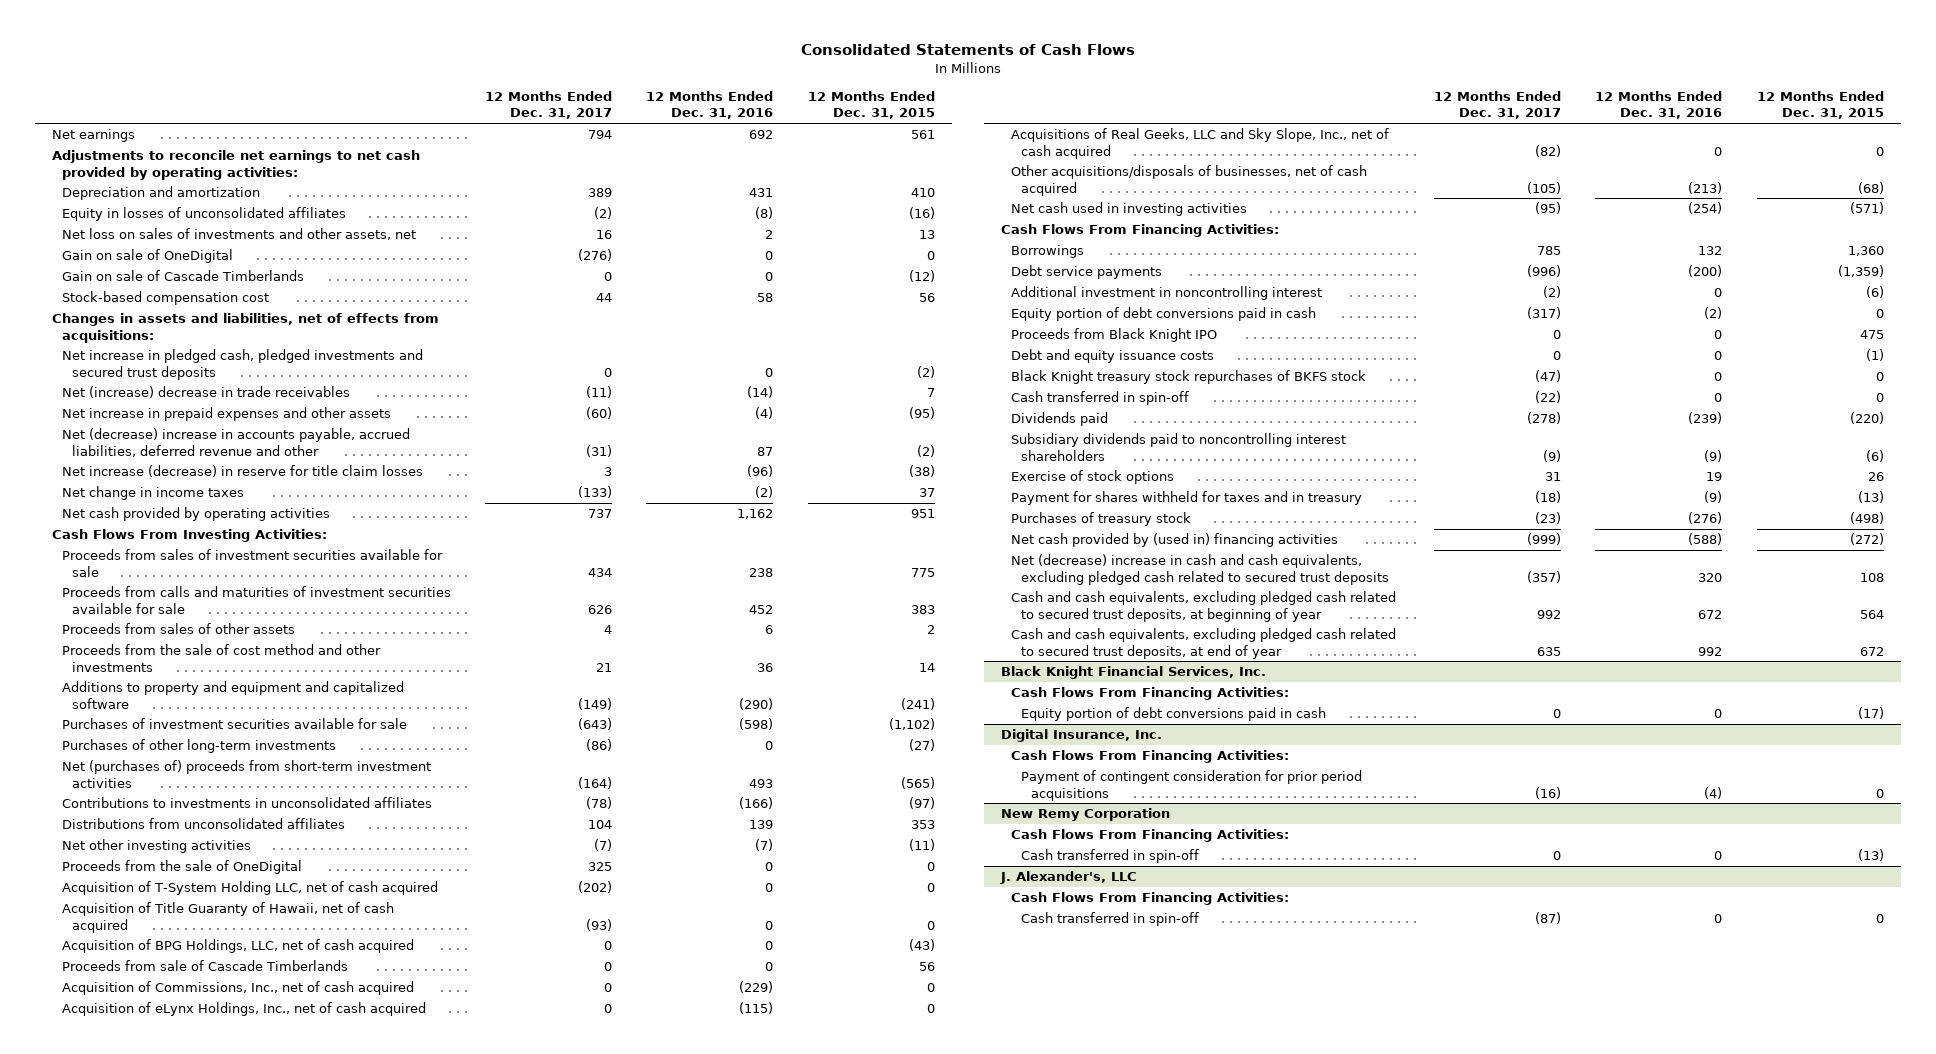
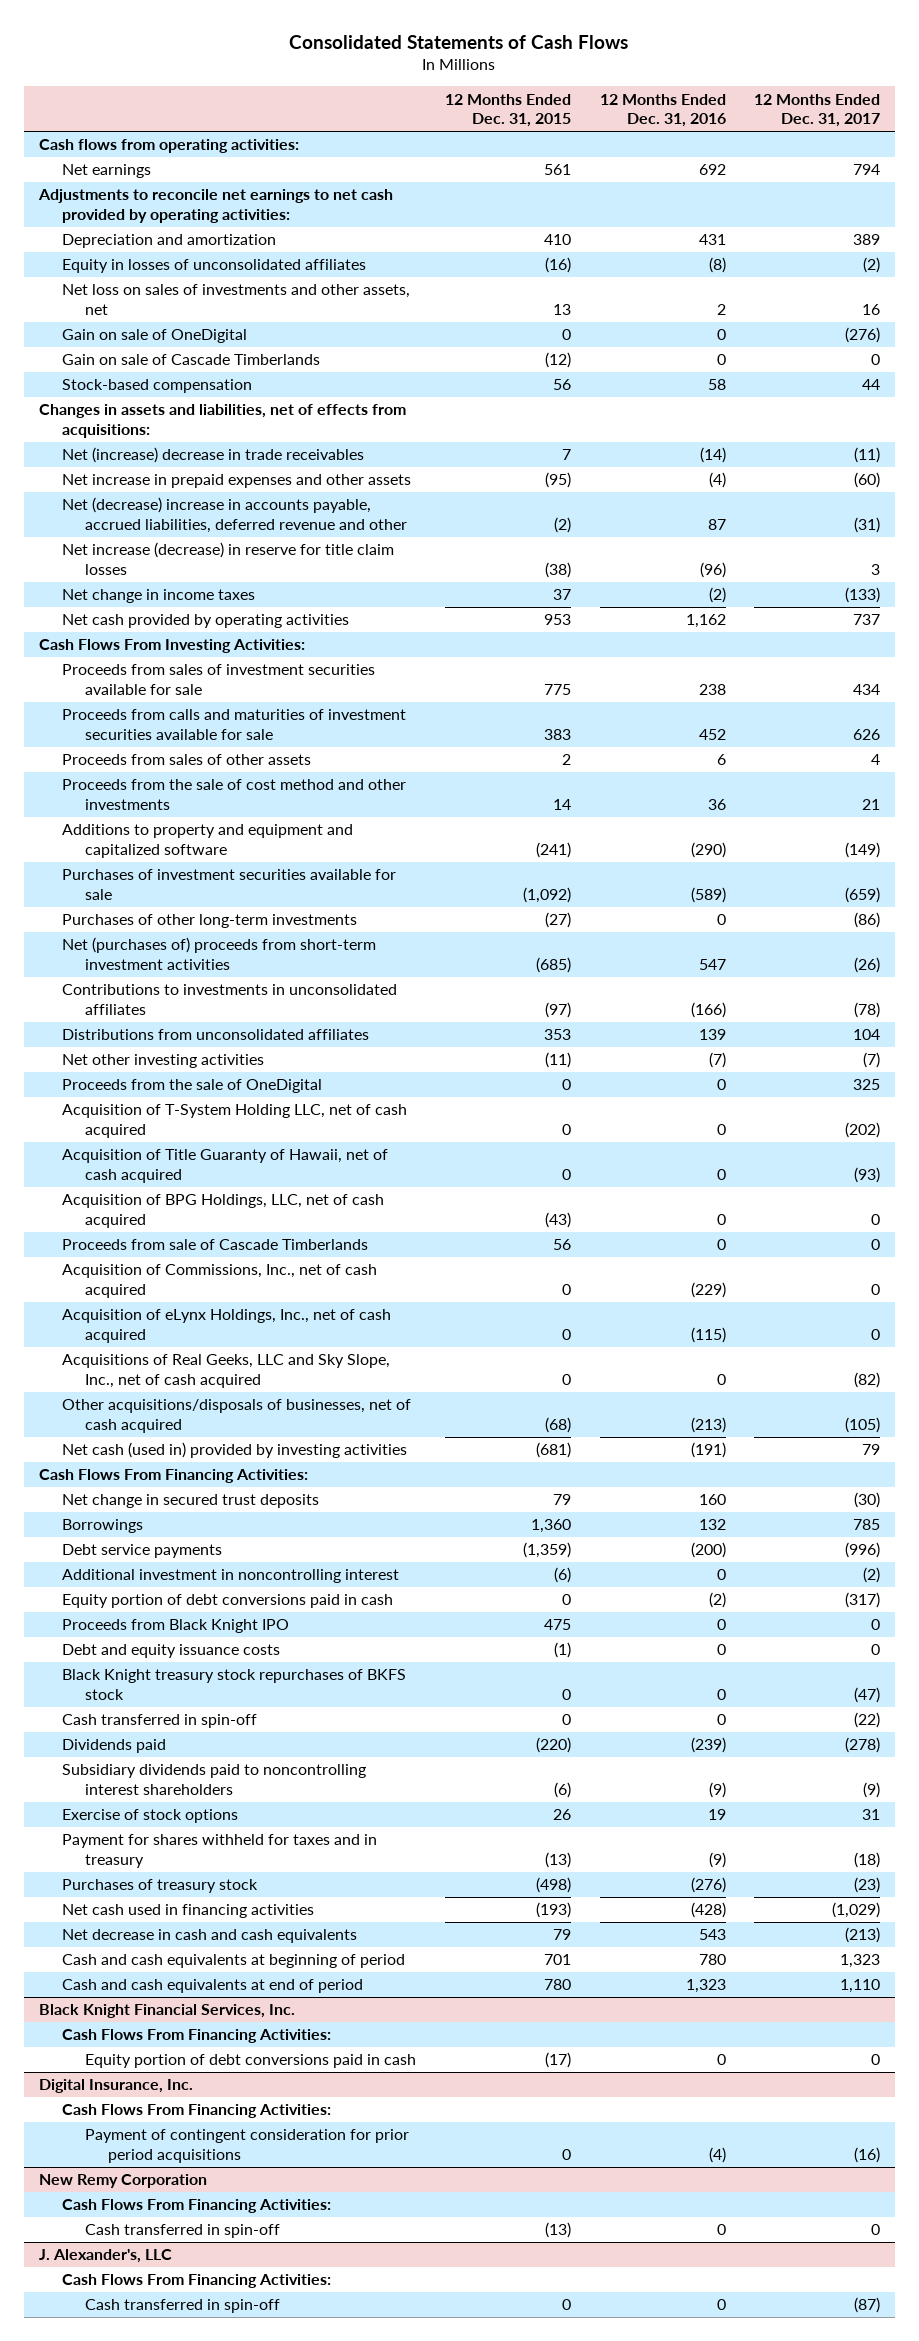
- | 12 Months Ended Dec. 31, 2017 | 12 Months Ended Dec. 31, 2016 | 12 Months Ended Dec. 31, 2015
+ | 12 Months Ended Dec. 31, 2015 | 12 Months Ended Dec. 31, 2016 | 12 Months Ended Dec. 31, 2017
+ Cash flows from operating activities:
- Stock-based compensation cost | 44 | 58 | 56
+ Stock-based compensation | 56 | 58 | 44
- Net increase in pledged cash, pledged investments and secured trust deposits | 0 | 0 | (2)
- Net cash provided by operating activities | 737 | 1,162 | 951
+ Net cash provided by operating activities | 953 | 1,162 | 737
- Purchases of investment securities available for sale | (643) | (598) | (1,102)
+ Purchases of investment securities available for sale | (1,092) | (589) | (659)
- Net (purchases of) proceeds from short-term investment activities | (164) | 493 | (565)
+ Net (purchases of) proceeds from short-term investment activities | (685) | 547 | (26)
- Net cash used in investing activities | (95) | (254) | (571)
+ Net cash (used in) provided by investing activities | (681) | (191) | 79
+ Net change in secured trust deposits | 79 | 160 | (30)
- Net cash provided by (used in) financing activities | (999) | (588) | (272)
- Net (decrease) increase in cash and cash equivalents, excluding pledged cash related to secured trust deposits | (357) | 320 | 108
- Cash and cash equivalents, excluding pledged cash related to secured trust deposits, at beginning of year | 992 | 672 | 564
- Cash and cash equivalents, excluding pledged cash related to secured trust deposits, at end of year | 635 | 992 | 672
+ Net cash used in financing activities | (193) | (428) | (1,029)
+ Net decrease in cash and cash equivalents | 79 | 543 | (213)
+ Cash and cash equivalents at beginning of period | 701 | 780 | 1,323
+ Cash and cash equivalents at end of period | 780 | 1,323 | 1,110

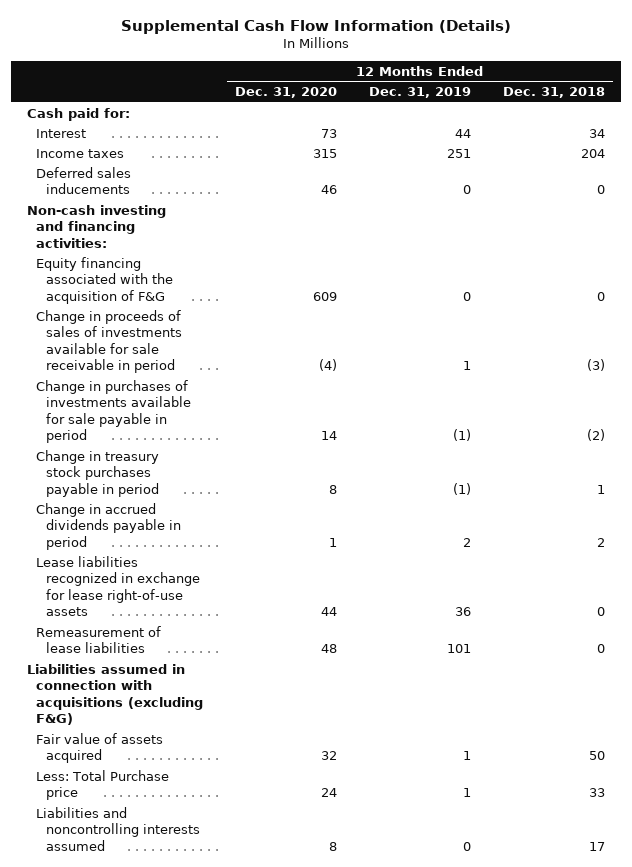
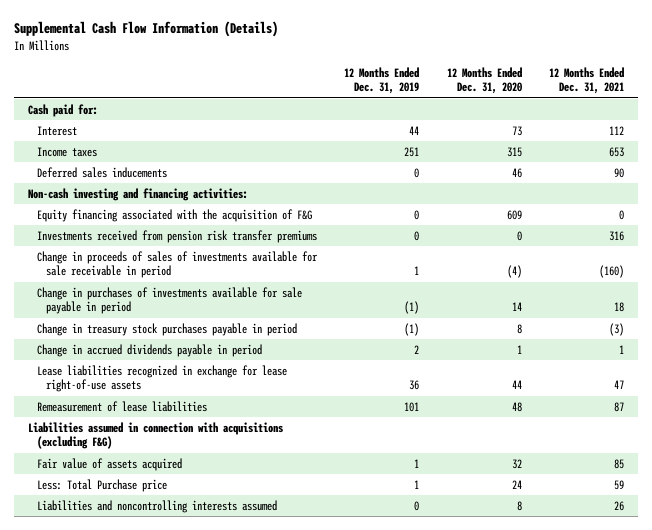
- | 12 Months Ended Dec. 31, 2020 | 12 Months Ended Dec. 31, 2019 | 12 Months Ended Dec. 31, 2018
+ | 12 Months Ended Dec. 31, 2019 | 12 Months Ended Dec. 31, 2020 | 12 Months Ended Dec. 31, 2021
+ Investments received from pension risk transfer premiums | 0 | 0 | 316

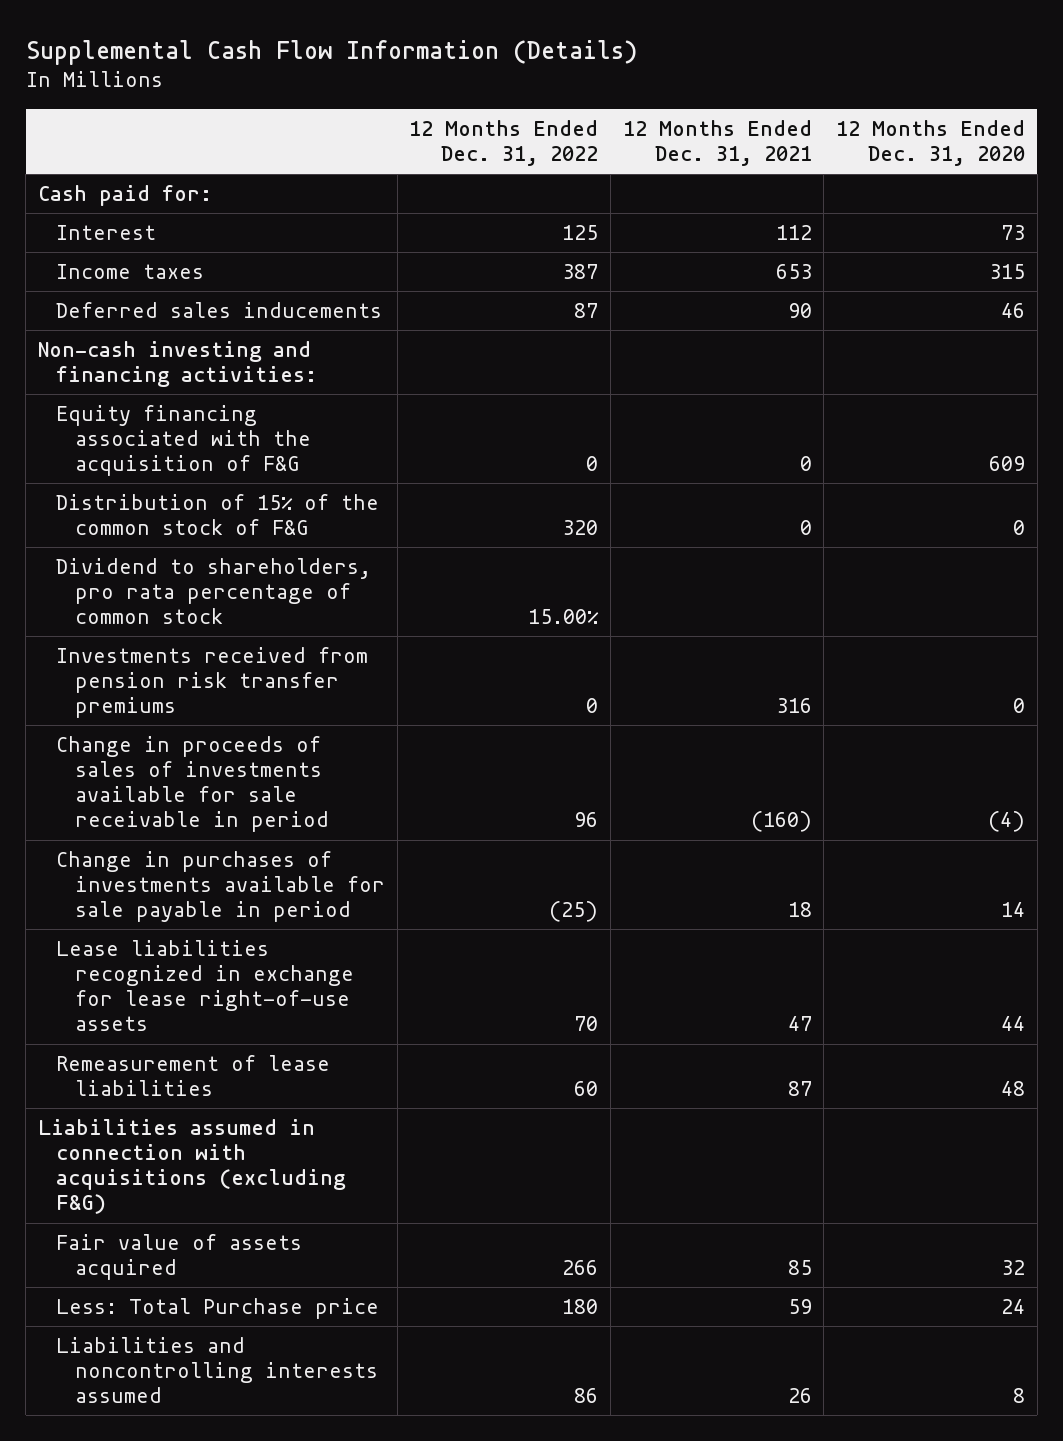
- | 12 Months Ended Dec. 31, 2019 | 12 Months Ended Dec. 31, 2020 | 12 Months Ended Dec. 31, 2021
+ | 12 Months Ended Dec. 31, 2022 | 12 Months Ended Dec. 31, 2021 | 12 Months Ended Dec. 31, 2020
+ Distribution of 15% of the common stock of F&G | 320 | 0 | 0
+ Dividend to shareholders, pro rata percentage of common stock | 15.00% | |
- Change in treasury stock purchases payable in period | (1) | 8 | (3)
- Change in accrued dividends payable in period | 2 | 1 | 1

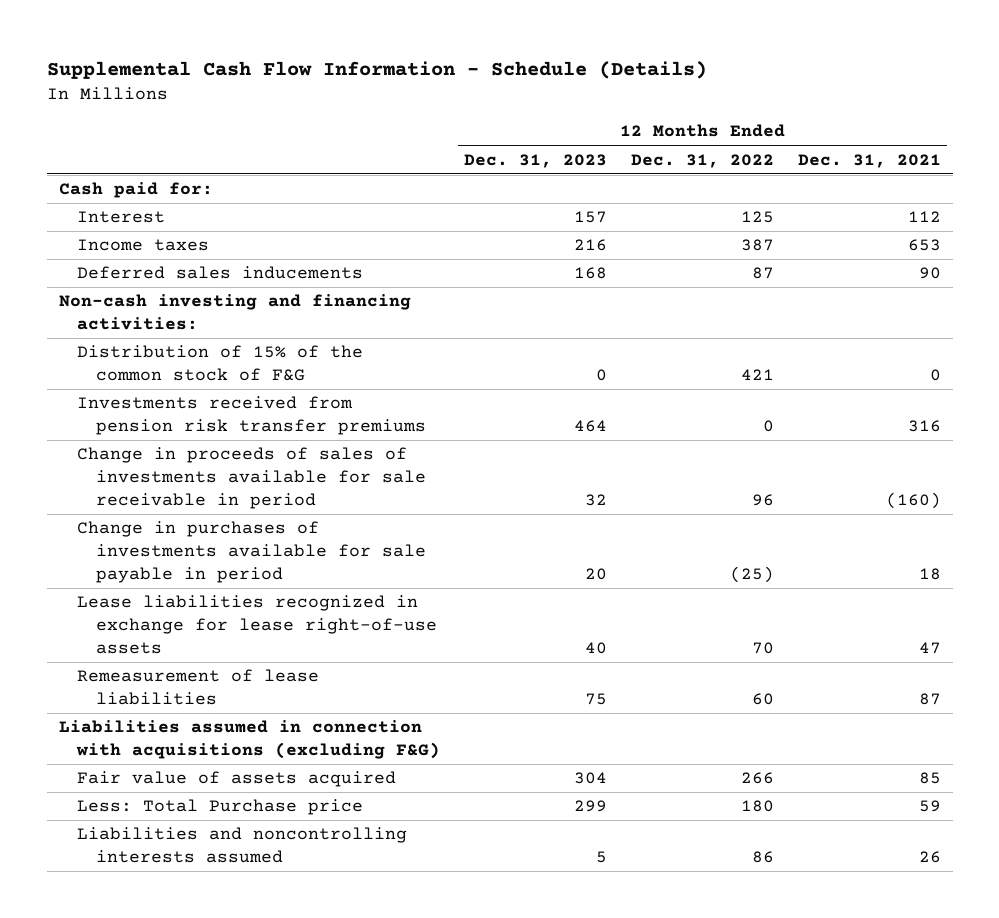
- Supplemental Cash Flow Information (Details)
+ Supplemental Cash Flow Information - Schedule (Details)
- | 12 Months Ended Dec. 31, 2022 | 12 Months Ended Dec. 31, 2021 | 12 Months Ended Dec. 31, 2020
+ | 12 Months Ended Dec. 31, 2023 | 12 Months Ended Dec. 31, 2022 | 12 Months Ended Dec. 31, 2021
- Equity financing associated with the acquisition of F&G | 0 | 0 | 609
- Distribution of 15% of the common stock of F&G | 320 | 0 | 0
- Dividend to shareholders, pro rata percentage of common stock | 15.00% | |
+ Distribution of 15% of the common stock of F&G | 0 | 421 | 0

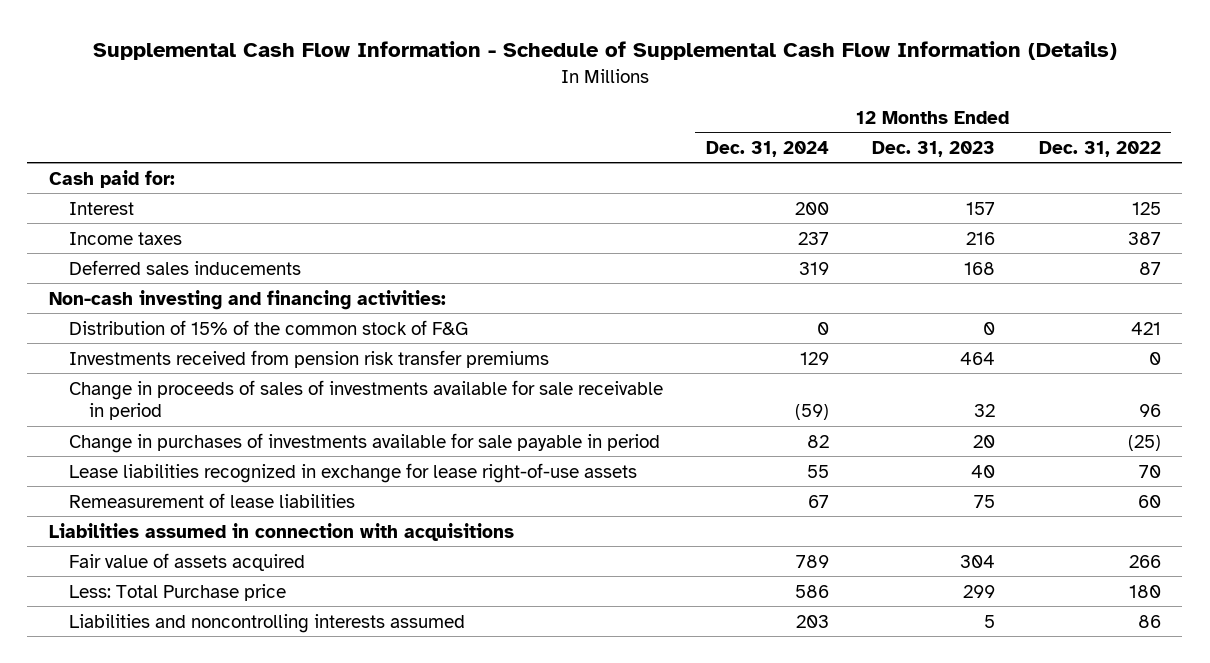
- Supplemental Cash Flow Information - Schedule (Details)
+ Supplemental Cash Flow Information - Schedule of Supplemental Cash Flow Information (Details)
- | 12 Months Ended Dec. 31, 2023 | 12 Months Ended Dec. 31, 2022 | 12 Months Ended Dec. 31, 2021
+ | 12 Months Ended Dec. 31, 2024 | 12 Months Ended Dec. 31, 2023 | 12 Months Ended Dec. 31, 2022
- Liabilities assumed in connection with acquisitions (excluding F&G)
+ Liabilities assumed in connection with acquisitions

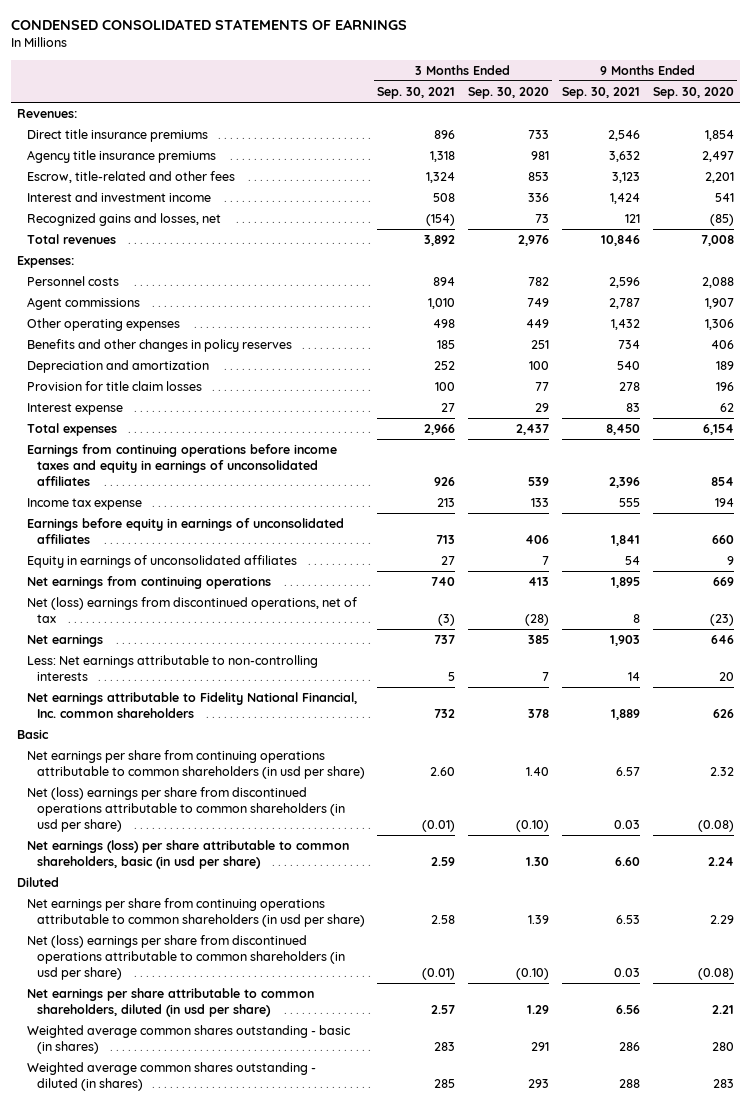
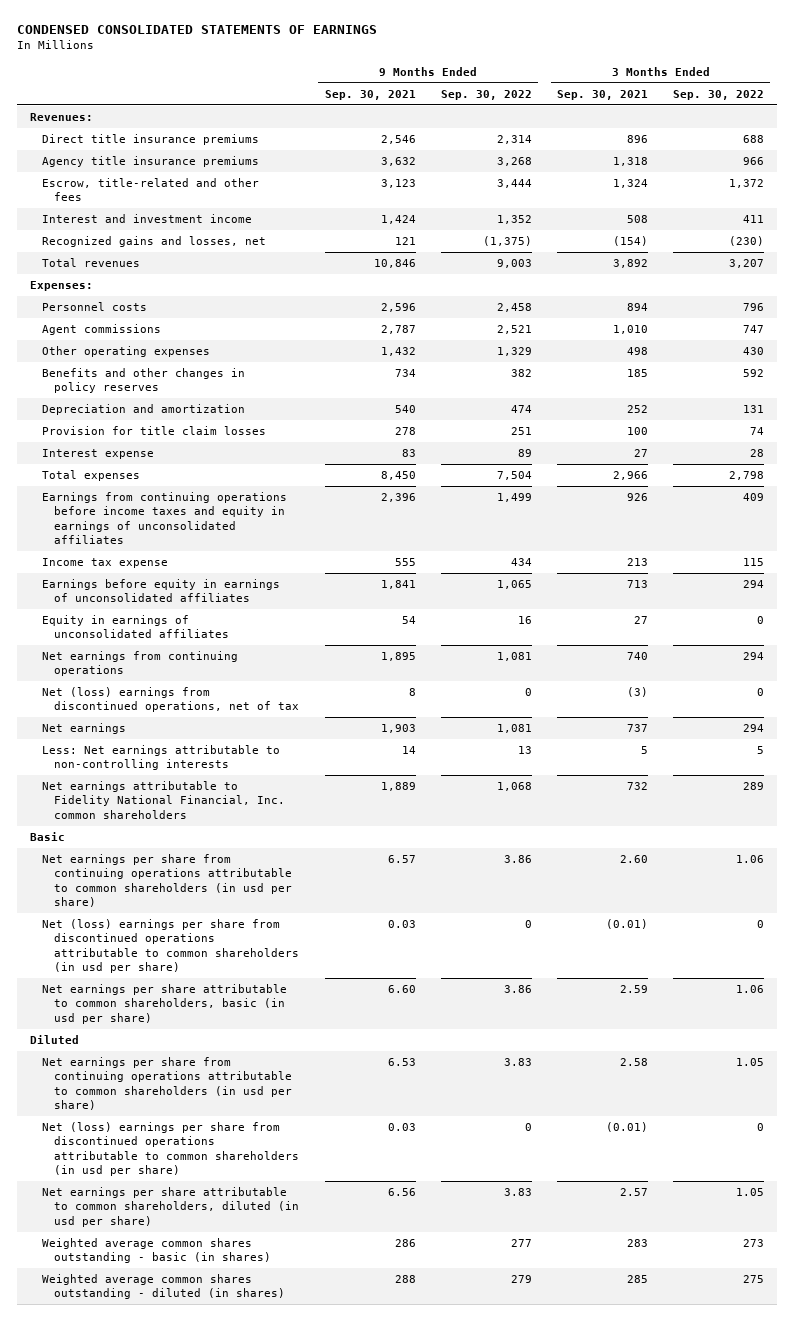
- | 3 Months Ended Sep. 30, 2021 | 3 Months Ended Sep. 30, 2020 | 9 Months Ended Sep. 30, 2021 | 9 Months Ended Sep. 30, 2020
+ | 9 Months Ended Sep. 30, 2021 | 9 Months Ended Sep. 30, 2022 | 3 Months Ended Sep. 30, 2021 | 3 Months Ended Sep. 30, 2022
- Net earnings (loss) per share attributable to common shareholders, basic (in usd per share) | 2.59 | 1.30 | 6.60 | 2.24
+ Net earnings per share attributable to common shareholders, basic (in usd per share) | 6.60 | 3.86 | 2.59 | 1.06

